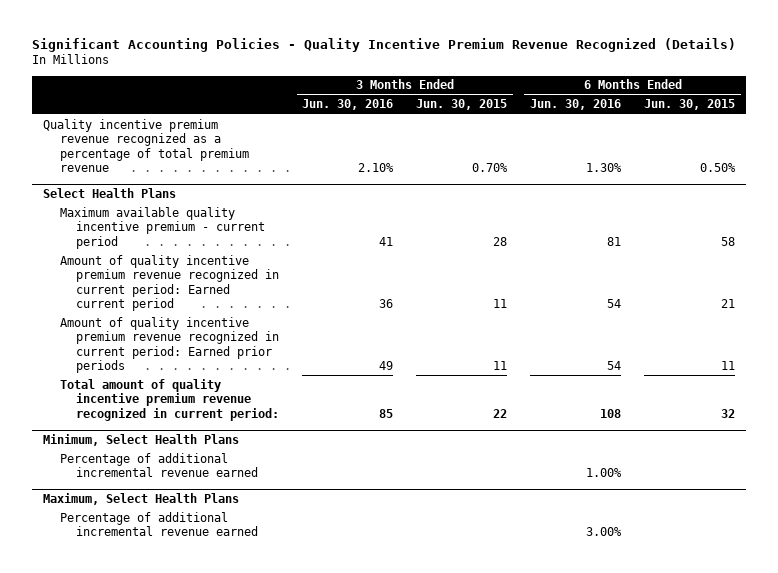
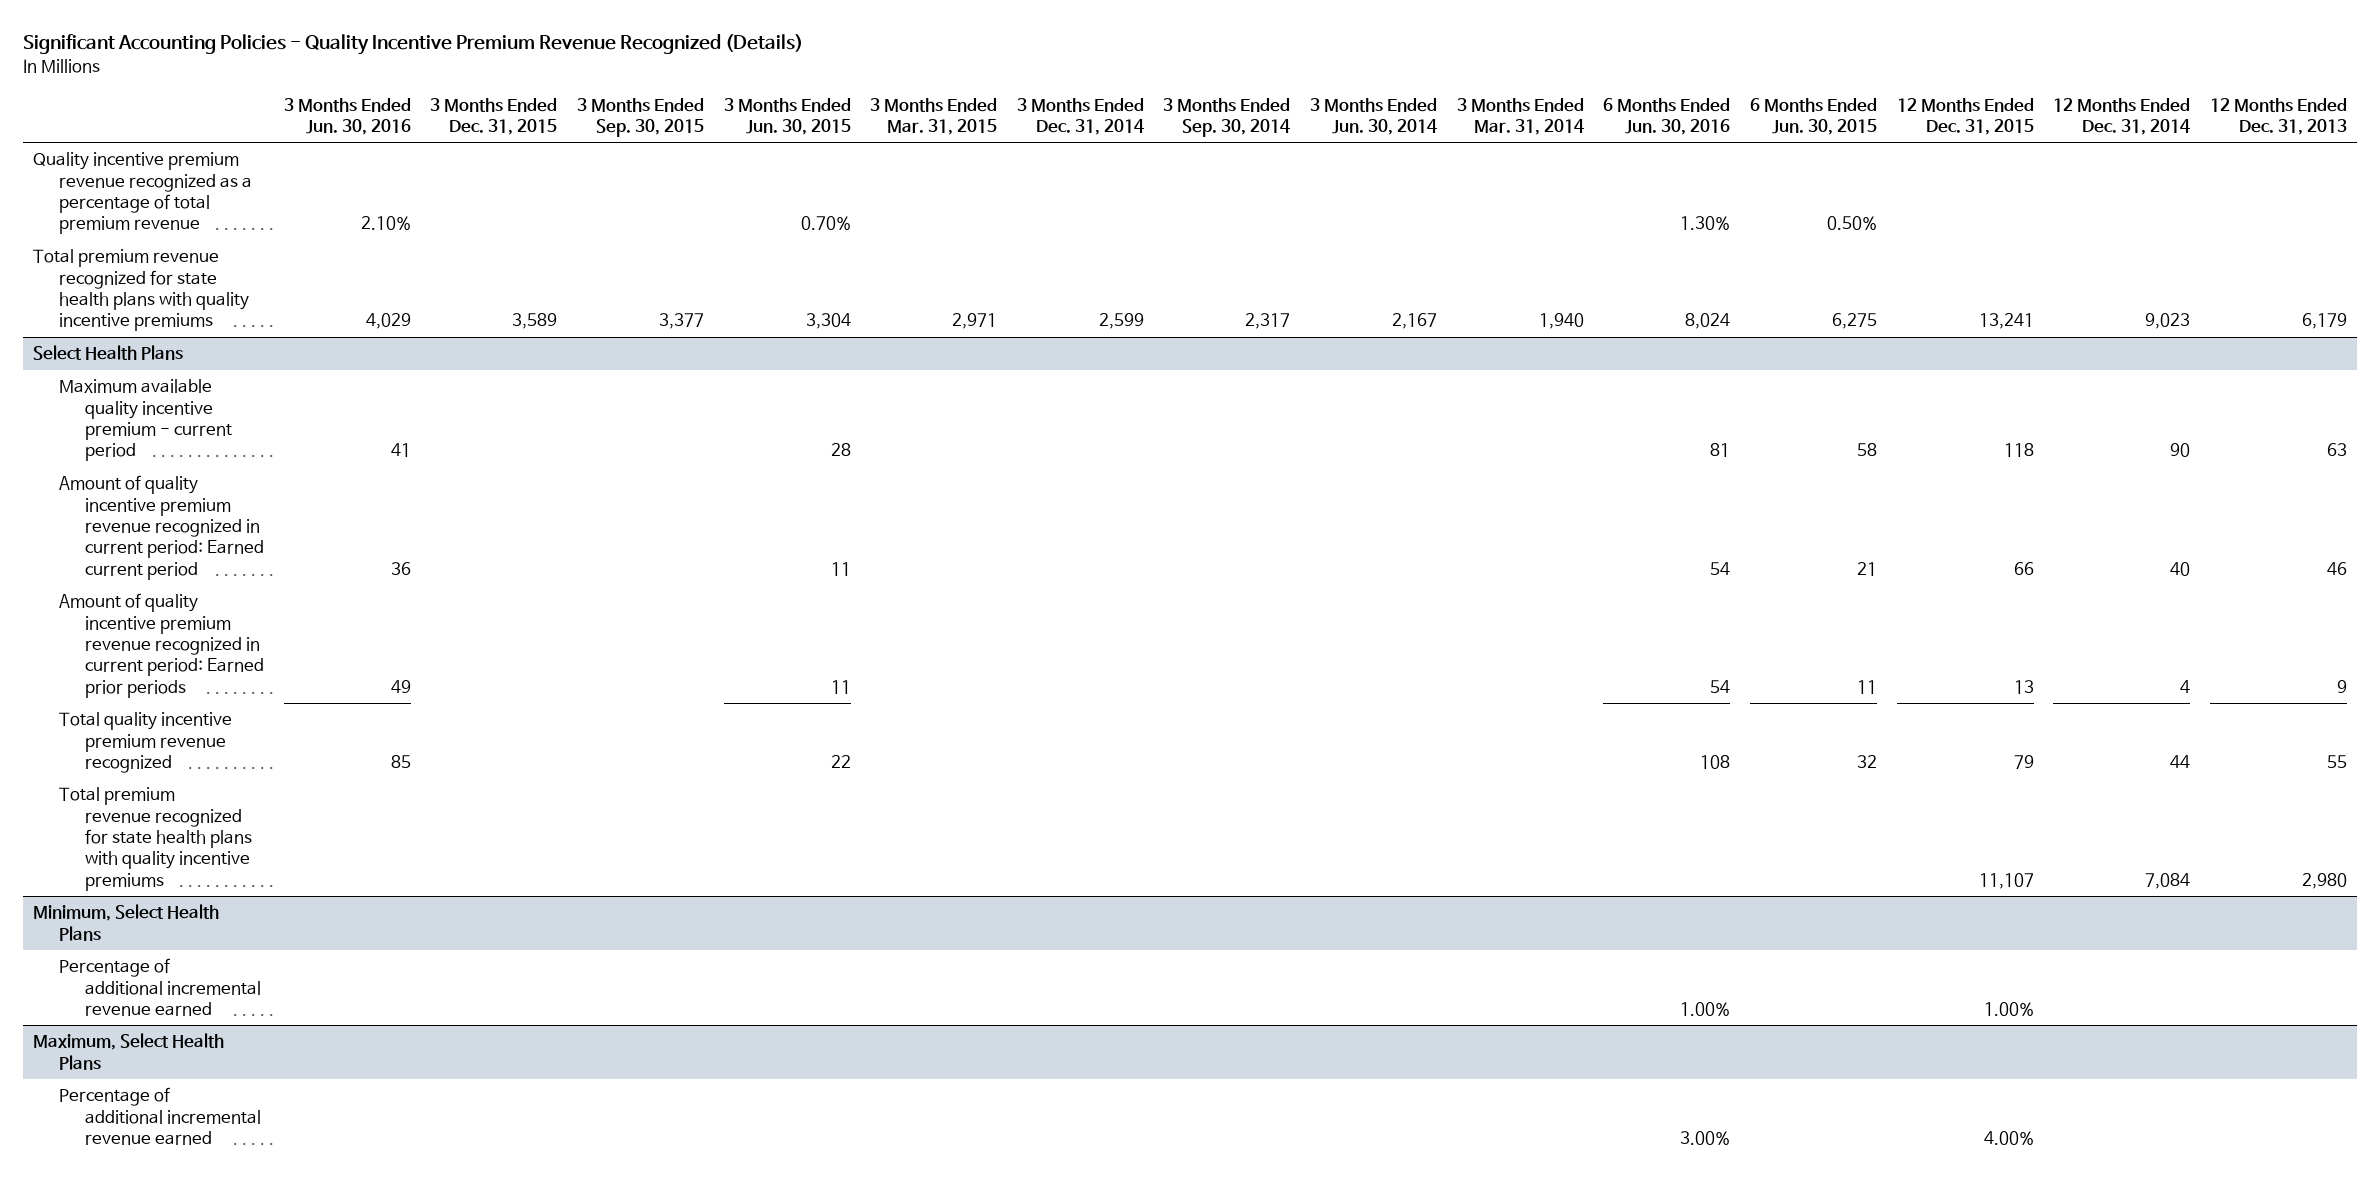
- | 3 Months Ended Jun. 30, 2016 | 3 Months Ended Jun. 30, 2015 | 6 Months Ended Jun. 30, 2016 | 6 Months Ended Jun. 30, 2015
+ | 3 Months Ended Jun. 30, 2016 | 3 Months Ended Dec. 31, 2015 | 3 Months Ended Sep. 30, 2015 | 3 Months Ended Jun. 30, 2015 | 3 Months Ended Mar. 31, 2015 | 3 Months Ended Dec. 31, 2014 | 3 Months Ended Sep. 30, 2014 | 3 Months Ended Jun. 30, 2014 | 3 Months Ended Mar. 31, 2014 | 6 Months Ended Jun. 30, 2016 | 6 Months Ended Jun. 30, 2015 | 12 Months Ended Dec. 31, 2015 | 12 Months Ended Dec. 31, 2014 | 12 Months Ended Dec. 31, 2013
+ Total premium revenue recognized for state health plans with quality incentive premiums | 4,029 | 3,589 | 3,377 | 3,304 | 2,971 | 2,599 | 2,317 | 2,167 | 1,940 | 8,024 | 6,275 | 13,241 | 9,023 | 6,179
@ Select Health Plans
- Total amount of quality incentive premium revenue recognized in current period: | 85 | 22 | 108 | 32
+ Total quality incentive premium revenue recognized | 85 | | | 22 | | | | | | 108 | 32 | 79 | 44 | 55
+ Total premium revenue recognized for state health plans with quality incentive premiums | | | | | | | | | | | | 11,107 | 7,084 | 2,980

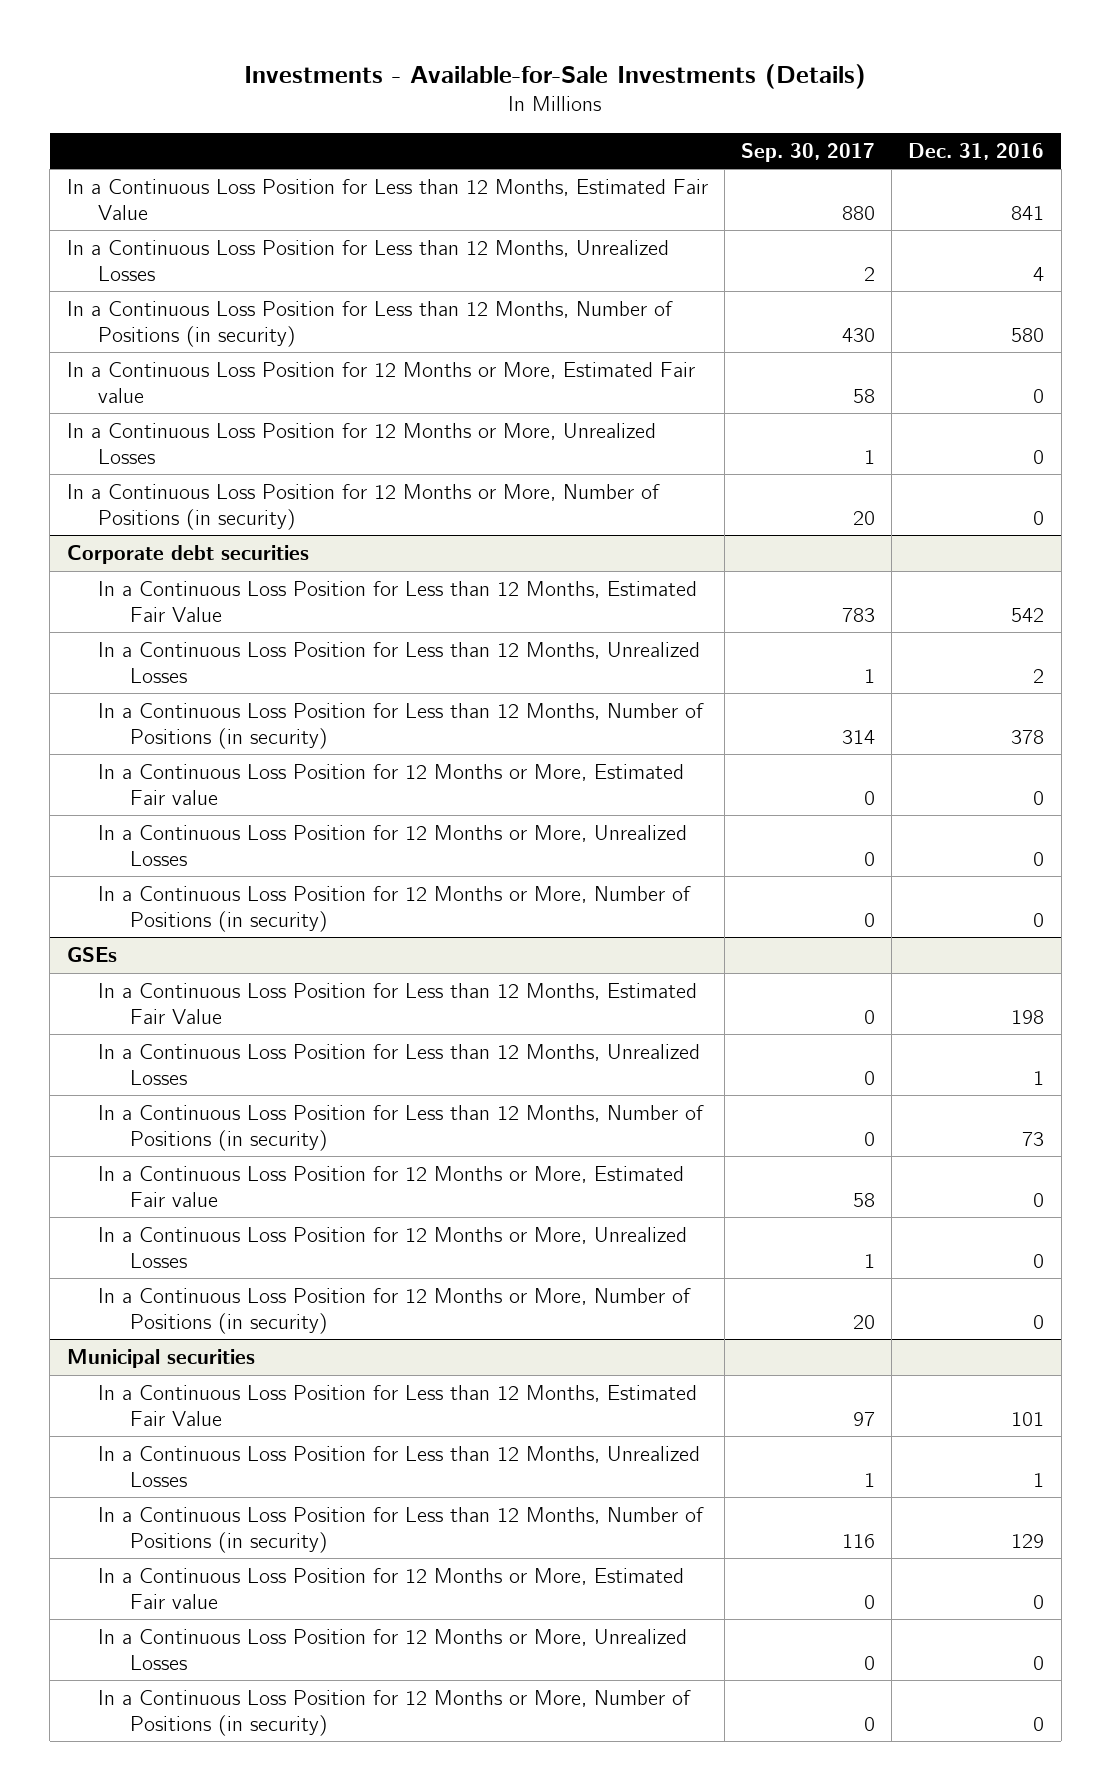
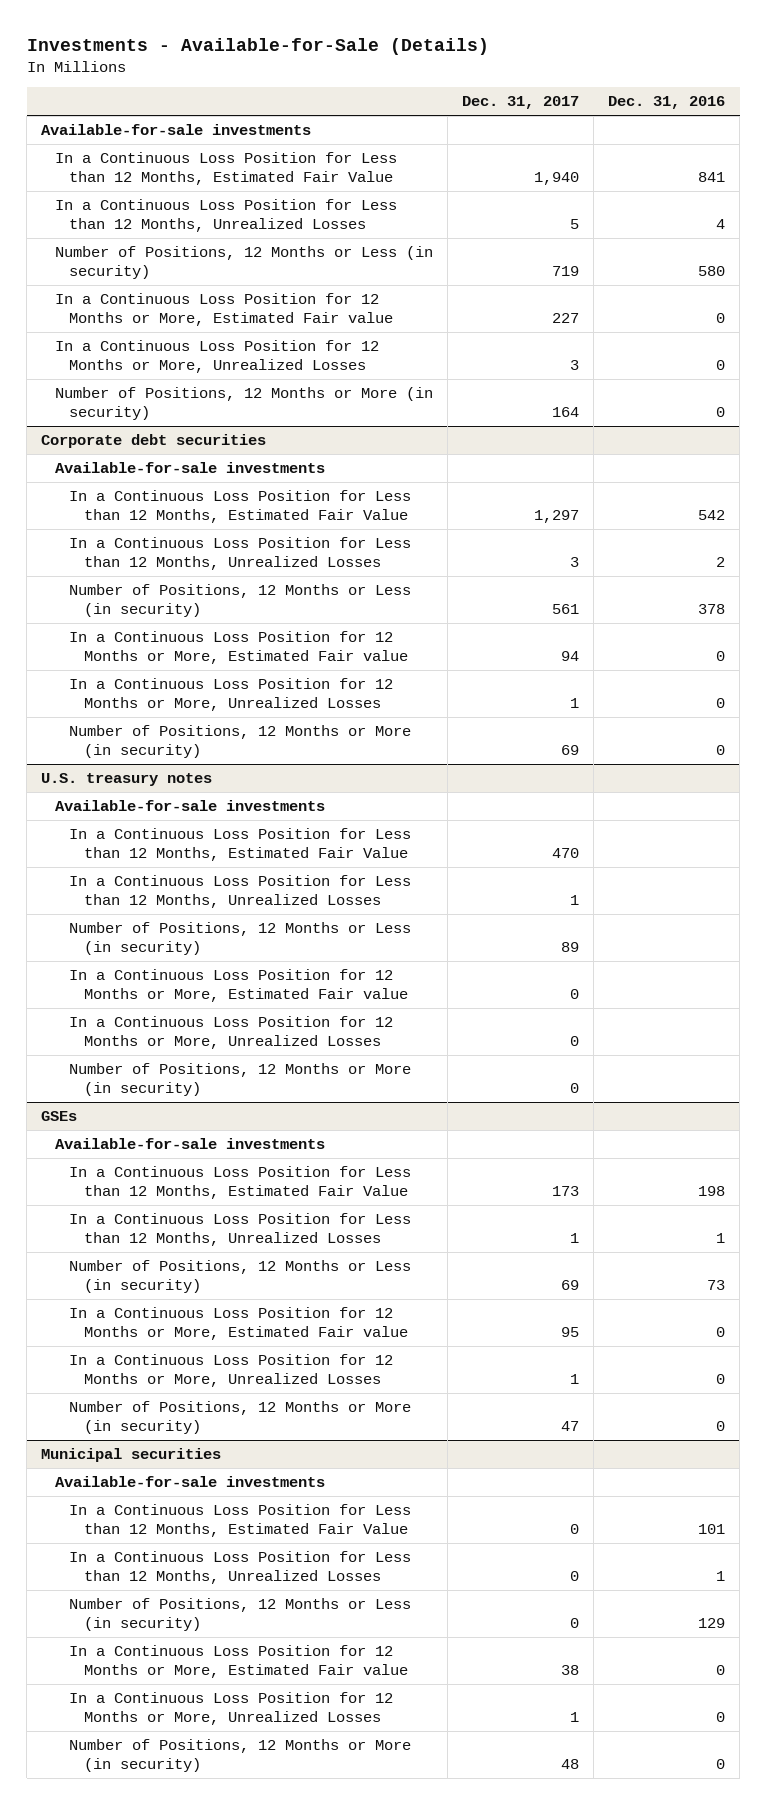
- Investments - Available-for-Sale Investments (Details)
+ Investments - Available-for-Sale (Details)
- | Sep. 30, 2017 | Dec. 31, 2016
+ | Dec. 31, 2017 | Dec. 31, 2016
+ Available-for-sale investments
- In a Continuous Loss Position for Less than 12 Months, Number of Positions (in security) | 430 | 580
+ Number of Positions, 12 Months or Less (in security) | 719 | 580
- In a Continuous Loss Position for 12 Months or More, Number of Positions (in security) | 20 | 0
+ Number of Positions, 12 Months or More (in security) | 164 | 0
@ Corporate debt securities
+ Available-for-sale investments
- In a Continuous Loss Position for Less than 12 Months, Number of Positions (in security) | 314 | 378
+ Number of Positions, 12 Months or Less (in security) | 561 | 378
- In a Continuous Loss Position for 12 Months or More, Number of Positions (in security) | 0 | 0
+ Number of Positions, 12 Months or More (in security) | 69 | 0
+ U.S. treasury notes
+ Available-for-sale investments
+ In a Continuous Loss Position for Less than 12 Months, Estimated Fair Value | 470 |
+ In a Continuous Loss Position for Less than 12 Months, Unrealized Losses | 1 |
+ Number of Positions, 12 Months or Less (in security) | 89 |
+ In a Continuous Loss Position for 12 Months or More, Estimated Fair value | 0 |
+ In a Continuous Loss Position for 12 Months or More, Unrealized Losses | 0 |
+ Number of Positions, 12 Months or More (in security) | 0 |
@ GSEs
+ Available-for-sale investments
- In a Continuous Loss Position for Less than 12 Months, Number of Positions (in security) | 0 | 73
+ Number of Positions, 12 Months or Less (in security) | 69 | 73
- In a Continuous Loss Position for 12 Months or More, Number of Positions (in security) | 20 | 0
+ Number of Positions, 12 Months or More (in security) | 47 | 0
@ Municipal securities
+ Available-for-sale investments
- In a Continuous Loss Position for Less than 12 Months, Number of Positions (in security) | 116 | 129
+ Number of Positions, 12 Months or Less (in security) | 0 | 129
- In a Continuous Loss Position for 12 Months or More, Number of Positions (in security) | 0 | 0
+ Number of Positions, 12 Months or More (in security) | 48 | 0

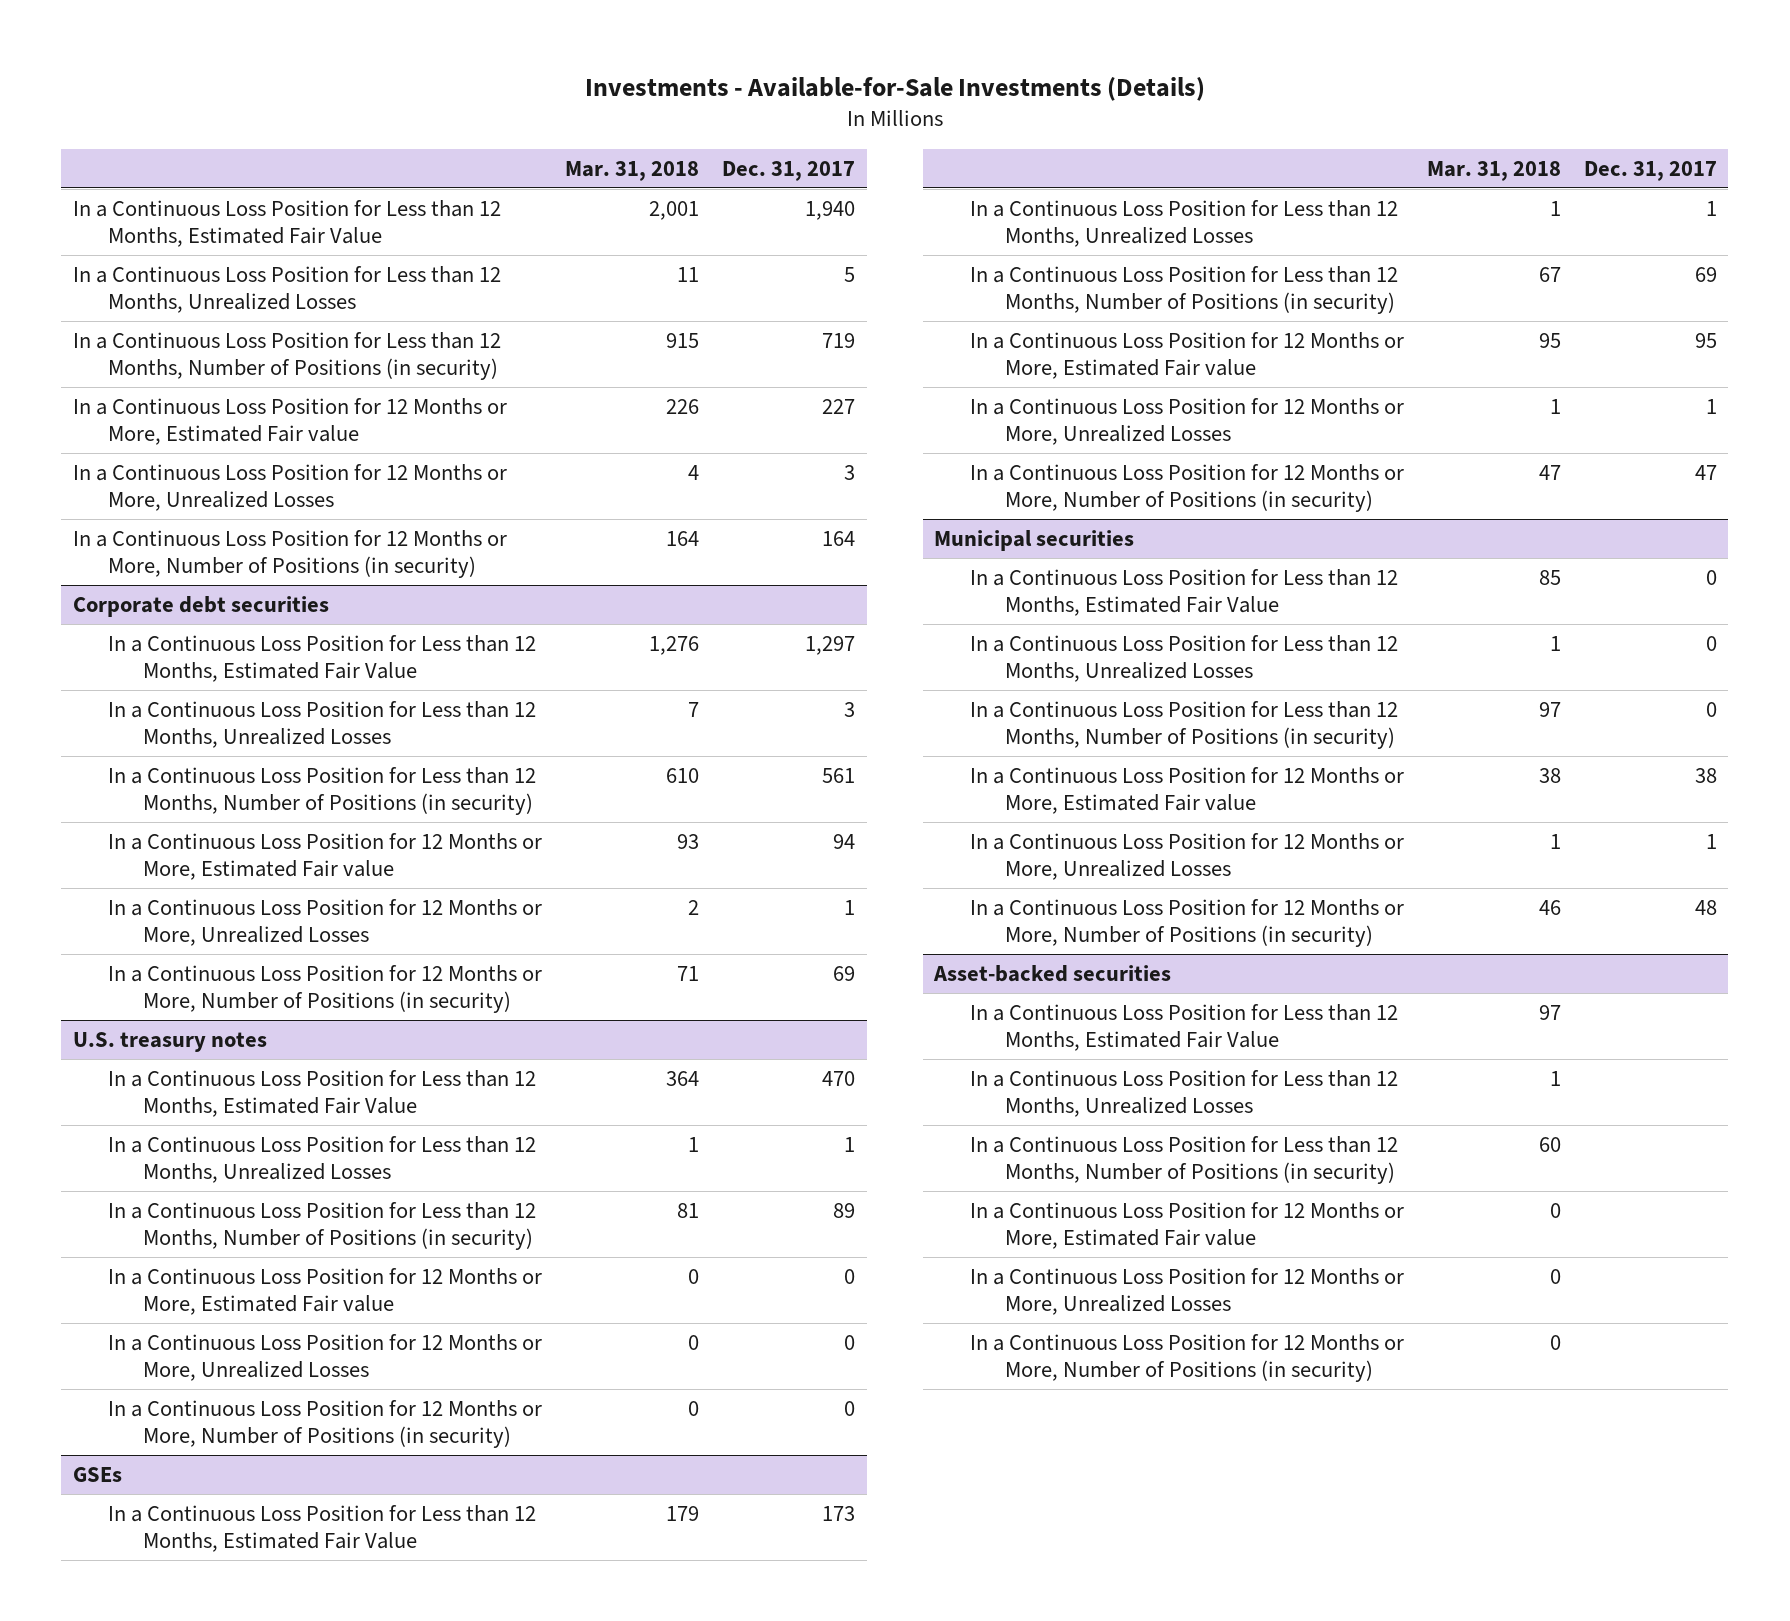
- Investments - Available-for-Sale (Details)
+ Investments - Available-for-Sale Investments (Details)
- | Dec. 31, 2017 | Dec. 31, 2016
+ | Mar. 31, 2018 | Dec. 31, 2017
- Available-for-sale investments
- Number of Positions, 12 Months or Less (in security) | 719 | 580
+ In a Continuous Loss Position for Less than 12 Months, Number of Positions (in security) | 915 | 719
- Number of Positions, 12 Months or More (in security) | 164 | 0
+ In a Continuous Loss Position for 12 Months or More, Number of Positions (in security) | 164 | 164
@ Corporate debt securities
- Available-for-sale investments
- Number of Positions, 12 Months or Less (in security) | 561 | 378
+ In a Continuous Loss Position for Less than 12 Months, Number of Positions (in security) | 610 | 561
- Number of Positions, 12 Months or More (in security) | 69 | 0
+ In a Continuous Loss Position for 12 Months or More, Number of Positions (in security) | 71 | 69
@ U.S. treasury notes
- Available-for-sale investments
- Number of Positions, 12 Months or Less (in security) | 89 |
+ In a Continuous Loss Position for Less than 12 Months, Number of Positions (in security) | 81 | 89
- Number of Positions, 12 Months or More (in security) | 0 |
+ In a Continuous Loss Position for 12 Months or More, Number of Positions (in security) | 0 | 0
@ GSEs
- Available-for-sale investments
- Number of Positions, 12 Months or Less (in security) | 69 | 73
+ In a Continuous Loss Position for Less than 12 Months, Number of Positions (in security) | 67 | 69
- Number of Positions, 12 Months or More (in security) | 47 | 0
+ In a Continuous Loss Position for 12 Months or More, Number of Positions (in security) | 47 | 47
@ Municipal securities
- Available-for-sale investments
- Number of Positions, 12 Months or Less (in security) | 0 | 129
+ In a Continuous Loss Position for Less than 12 Months, Number of Positions (in security) | 97 | 0
- Number of Positions, 12 Months or More (in security) | 48 | 0
+ In a Continuous Loss Position for 12 Months or More, Number of Positions (in security) | 46 | 48
+ Asset-backed securities
+ In a Continuous Loss Position for Less than 12 Months, Estimated Fair Value | 97 |
+ In a Continuous Loss Position for Less than 12 Months, Unrealized Losses | 1 |
+ In a Continuous Loss Position for Less than 12 Months, Number of Positions (in security) | 60 |
+ In a Continuous Loss Position for 12 Months or More, Estimated Fair value | 0 |
+ In a Continuous Loss Position for 12 Months or More, Unrealized Losses | 0 |
+ In a Continuous Loss Position for 12 Months or More, Number of Positions (in security) | 0 |

